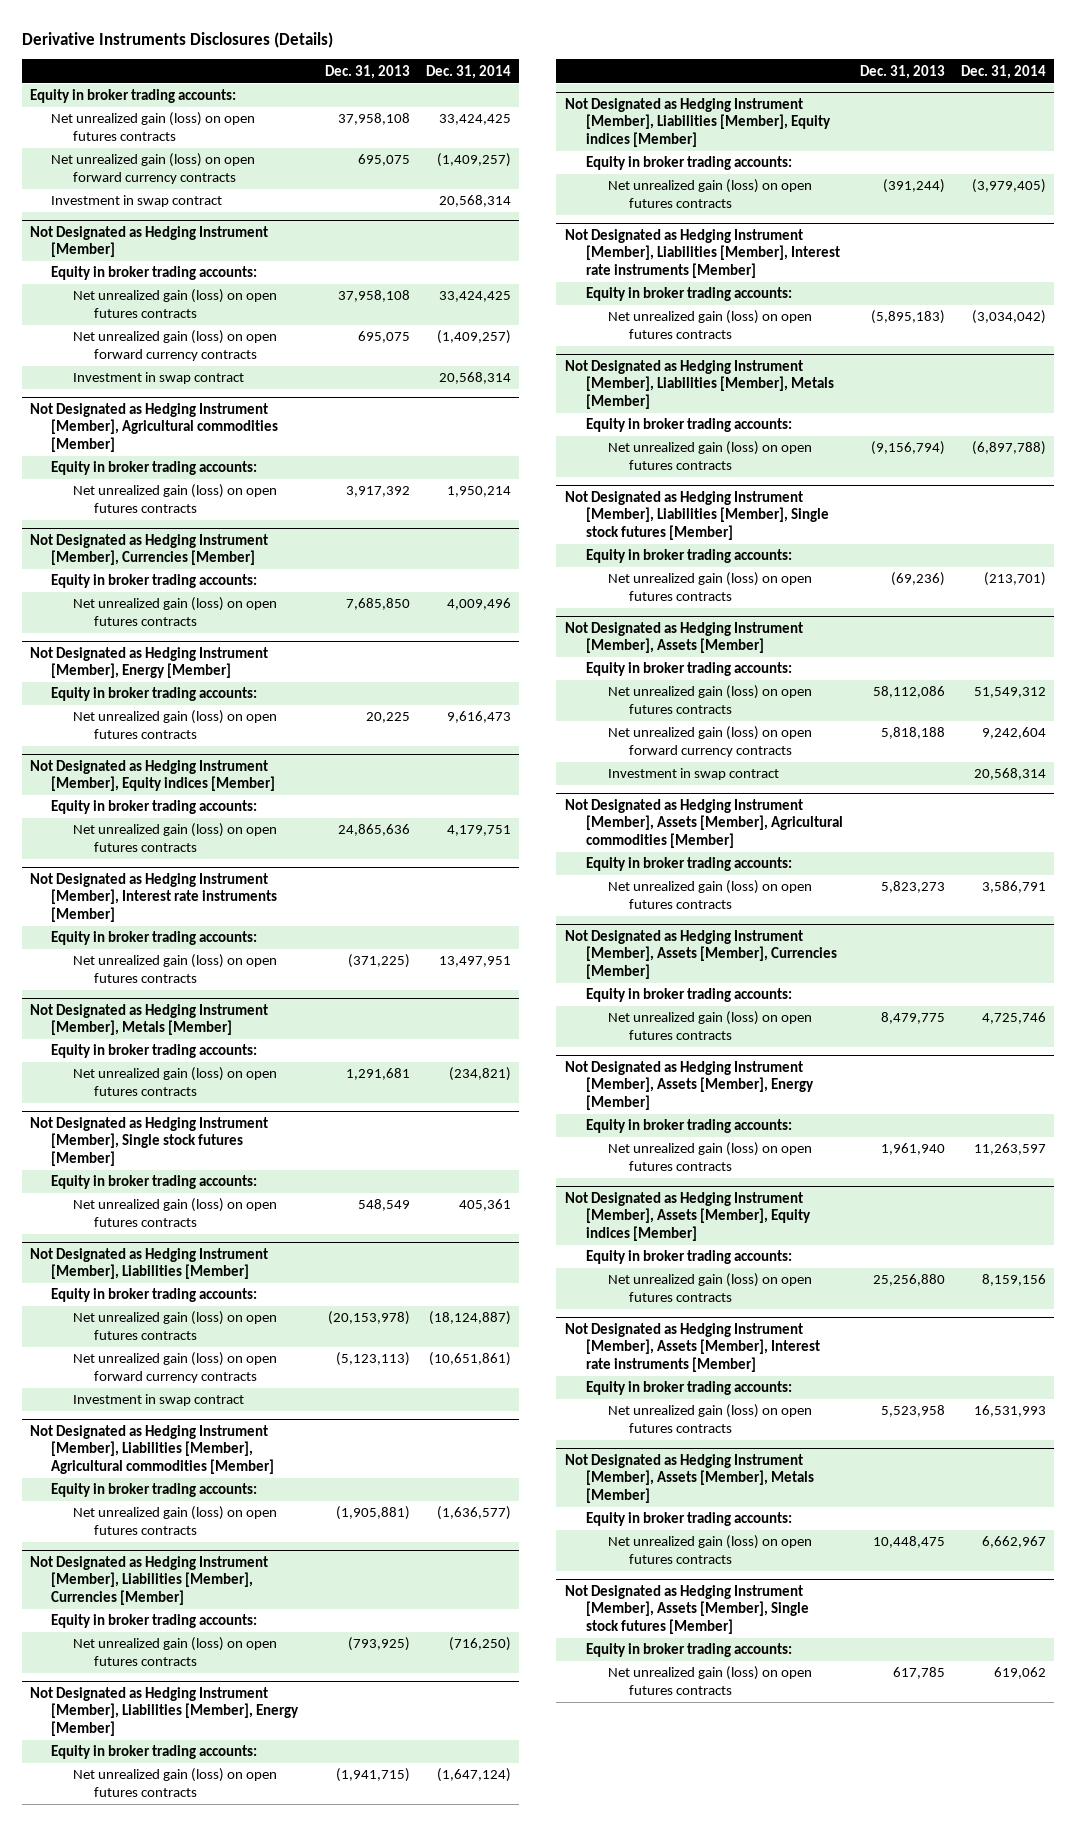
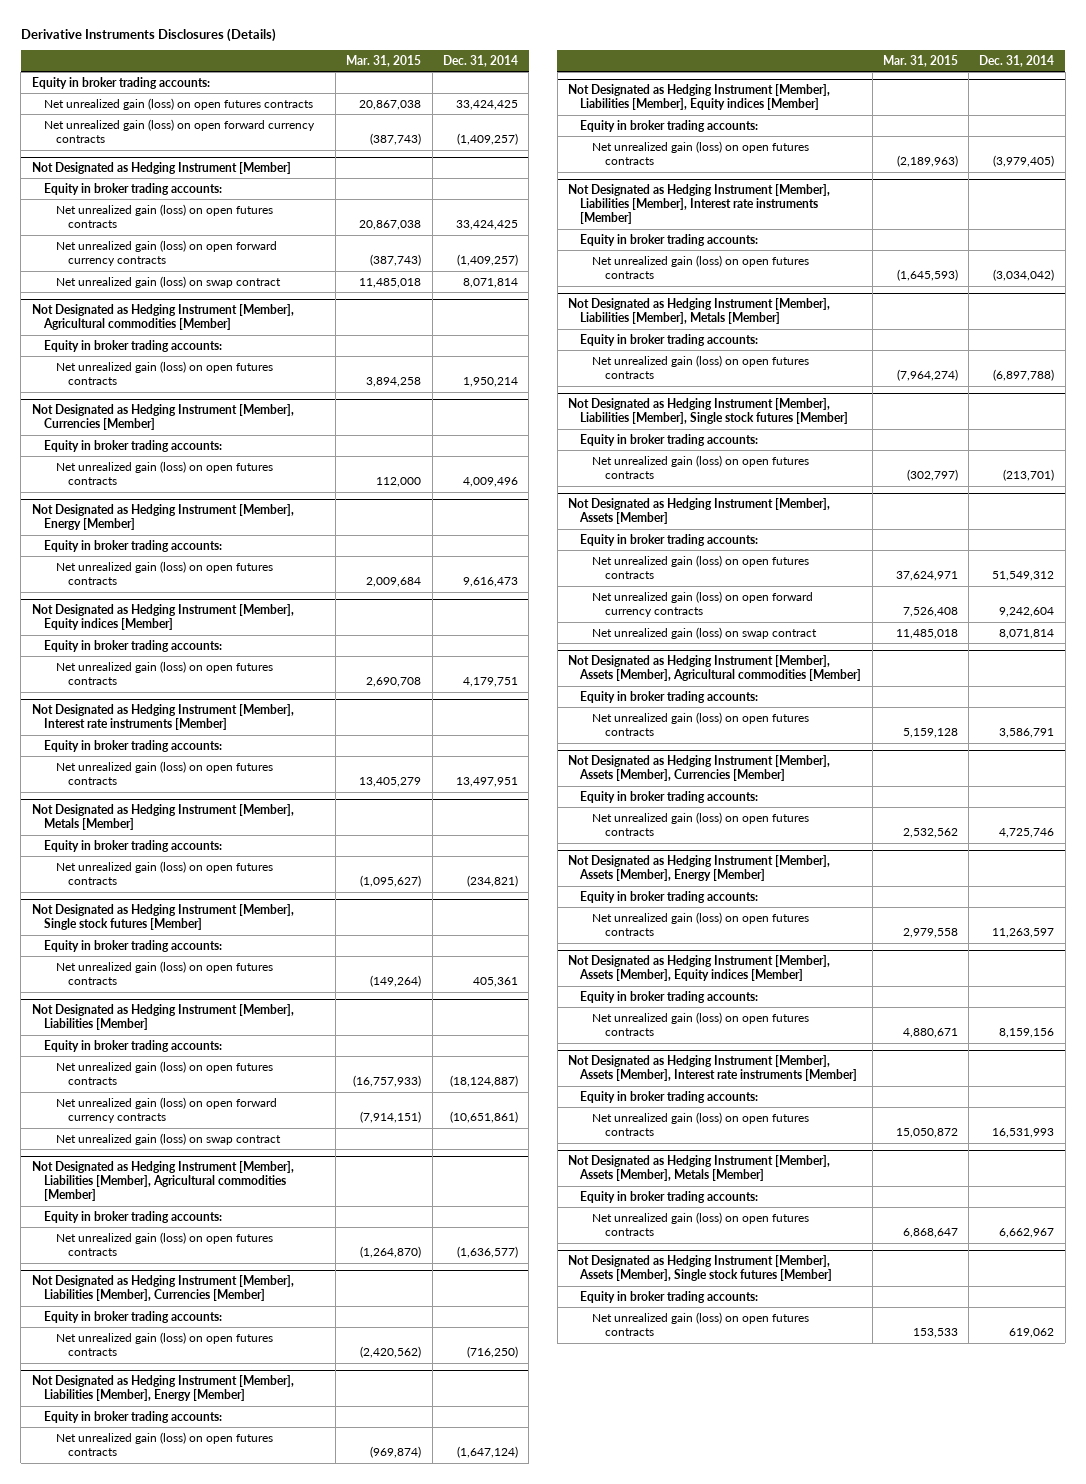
- | Dec. 31, 2013 | Dec. 31, 2014
+ | Mar. 31, 2015 | Dec. 31, 2014
- Investment in swap contract | | 20,568,314
@ Not Designated as Hedging Instrument [Member]
- Investment in swap contract | | 20,568,314
+ Net unrealized gain (loss) on swap contract | 11,485,018 | 8,071,814
@ Not Designated as Hedging Instrument [Member], Liabilities [Member]
- Investment in swap contract
+ Net unrealized gain (loss) on swap contract
@ Not Designated as Hedging Instrument [Member], Assets [Member]
- Investment in swap contract | | 20,568,314
+ Net unrealized gain (loss) on swap contract | 11,485,018 | 8,071,814

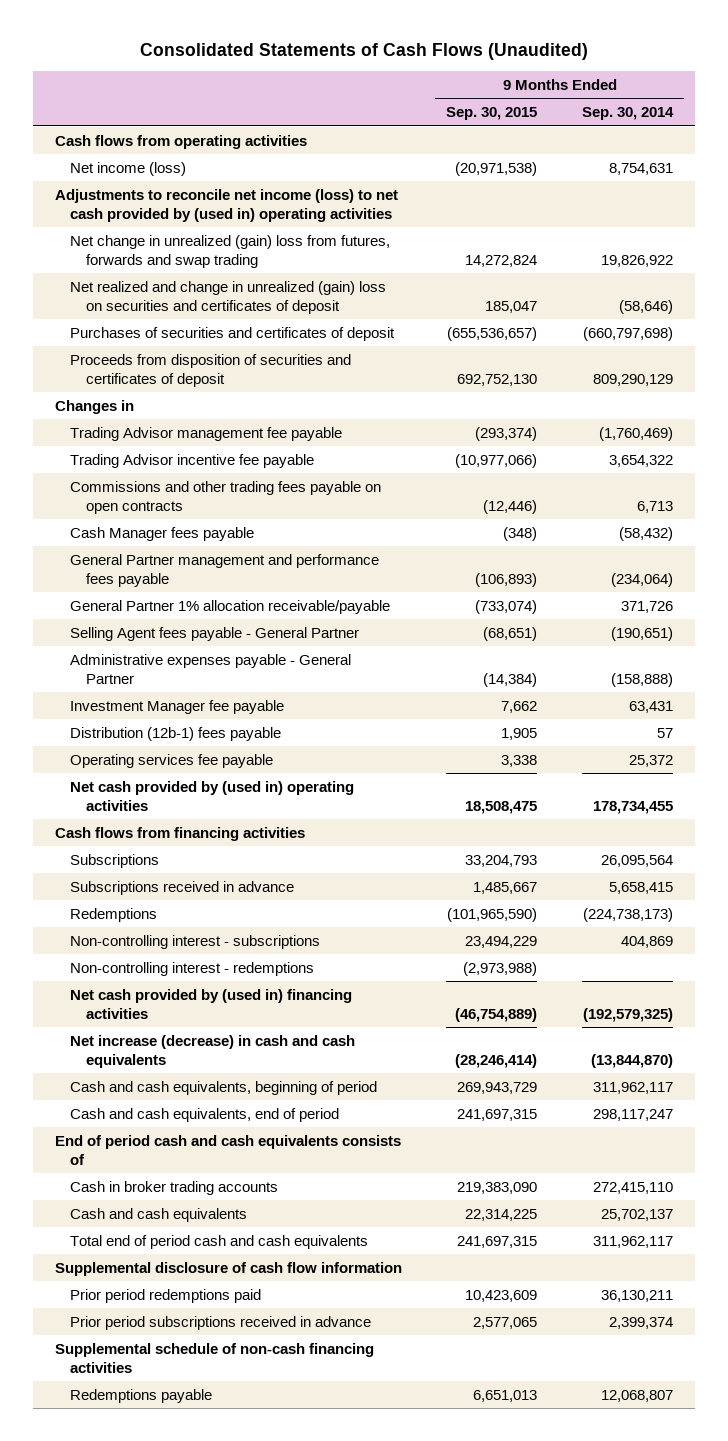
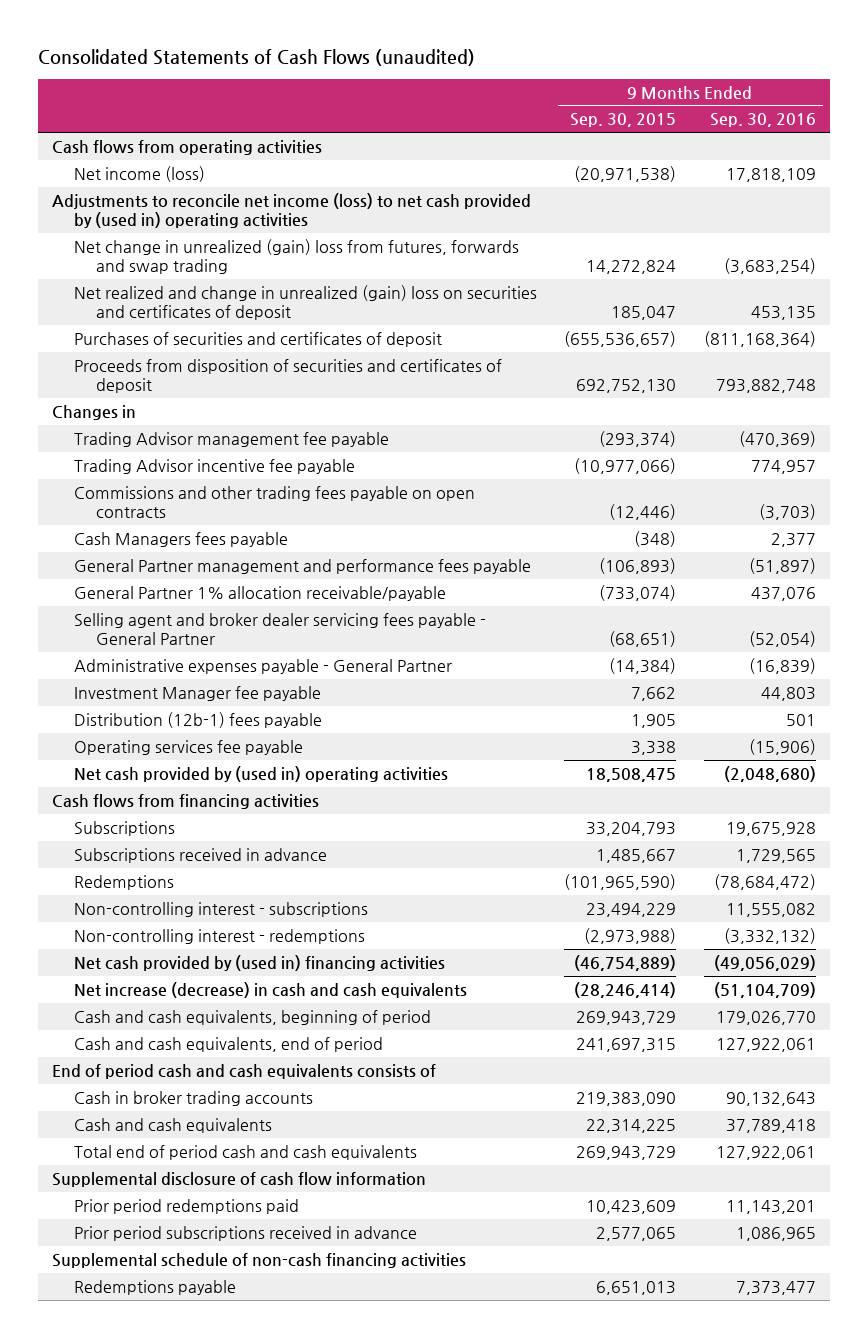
- Consolidated Statements of Cash Flows (Unaudited)
+ Consolidated Statements of Cash Flows (unaudited)
- | 9 Months Ended Sep. 30, 2015 | 9 Months Ended Sep. 30, 2014
+ | 9 Months Ended Sep. 30, 2015 | 9 Months Ended Sep. 30, 2016
- Cash Manager fees payable | (348) | (58,432)
+ Cash Managers fees payable | (348) | 2,377
- Selling Agent fees payable - General Partner | (68,651) | (190,651)
+ Selling agent and broker dealer servicing fees payable - General Partner | (68,651) | (52,054)
- Total end of period cash and cash equivalents | 241,697,315 | 311,962,117
+ Total end of period cash and cash equivalents | 269,943,729 | 127,922,061

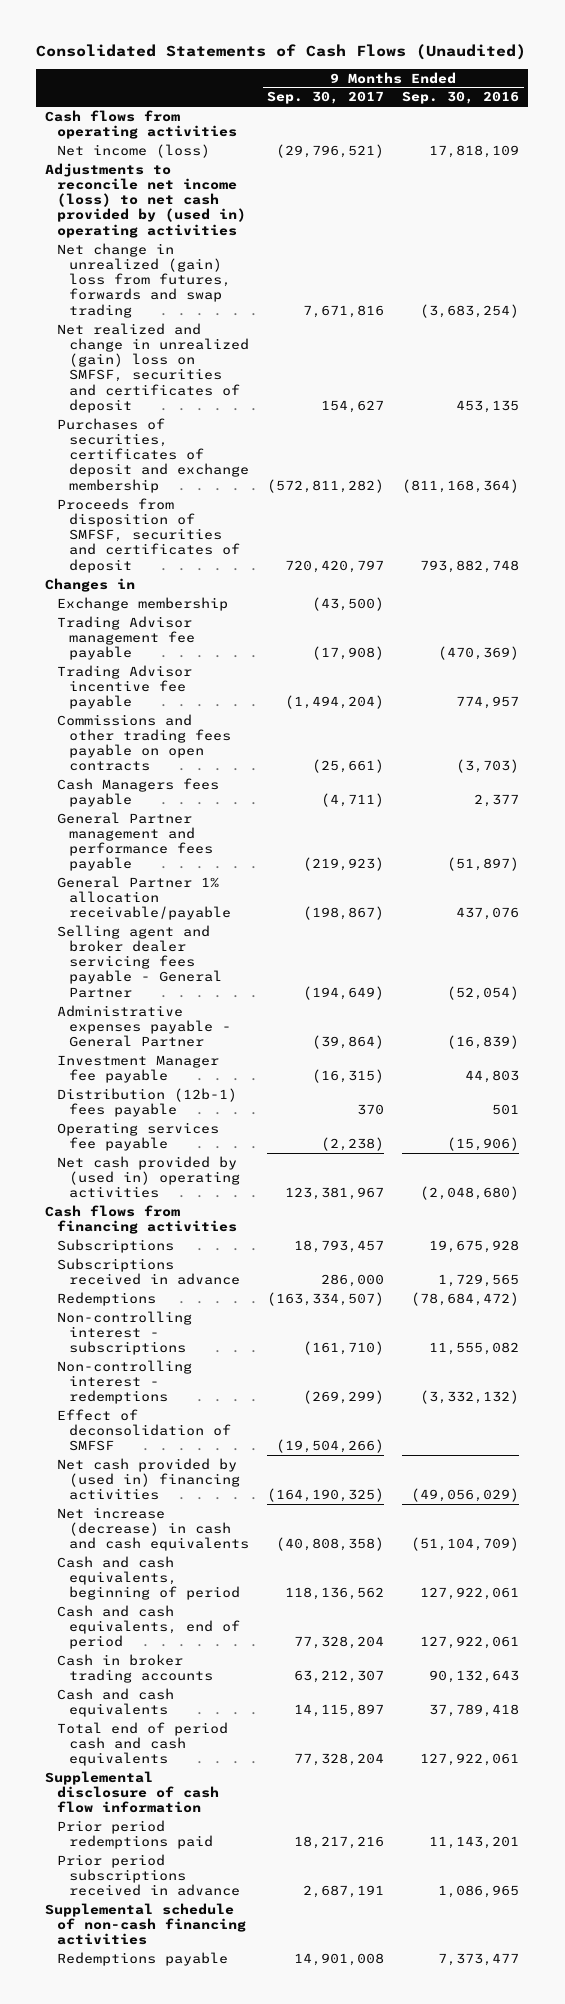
- Consolidated Statements of Cash Flows (unaudited)
+ Consolidated Statements of Cash Flows (Unaudited)
- | 9 Months Ended Sep. 30, 2015 | 9 Months Ended Sep. 30, 2016
+ | 9 Months Ended Sep. 30, 2017 | 9 Months Ended Sep. 30, 2016
- Net realized and change in unrealized (gain) loss on securities and certificates of deposit | 185,047 | 453,135
- Purchases of securities and certificates of deposit | (655,536,657) | (811,168,364)
- Proceeds from disposition of securities and certificates of deposit | 692,752,130 | 793,882,748
+ Net realized and change in unrealized (gain) loss on SMFSF, securities and certificates of deposit | 154,627 | 453,135
+ Purchases of securities, certificates of deposit and exchange membership | (572,811,282) | (811,168,364)
+ Proceeds from disposition of SMFSF, securities and certificates of deposit | 720,420,797 | 793,882,748
+ Exchange membership | (43,500) |
+ Effect of deconsolidation of SMFSF | (19,504,266) |
- Cash and cash equivalents, beginning of period | 269,943,729 | 179,026,770
+ Cash and cash equivalents, beginning of period | 118,136,562 | 127,922,061
- End of period cash and cash equivalents consists of

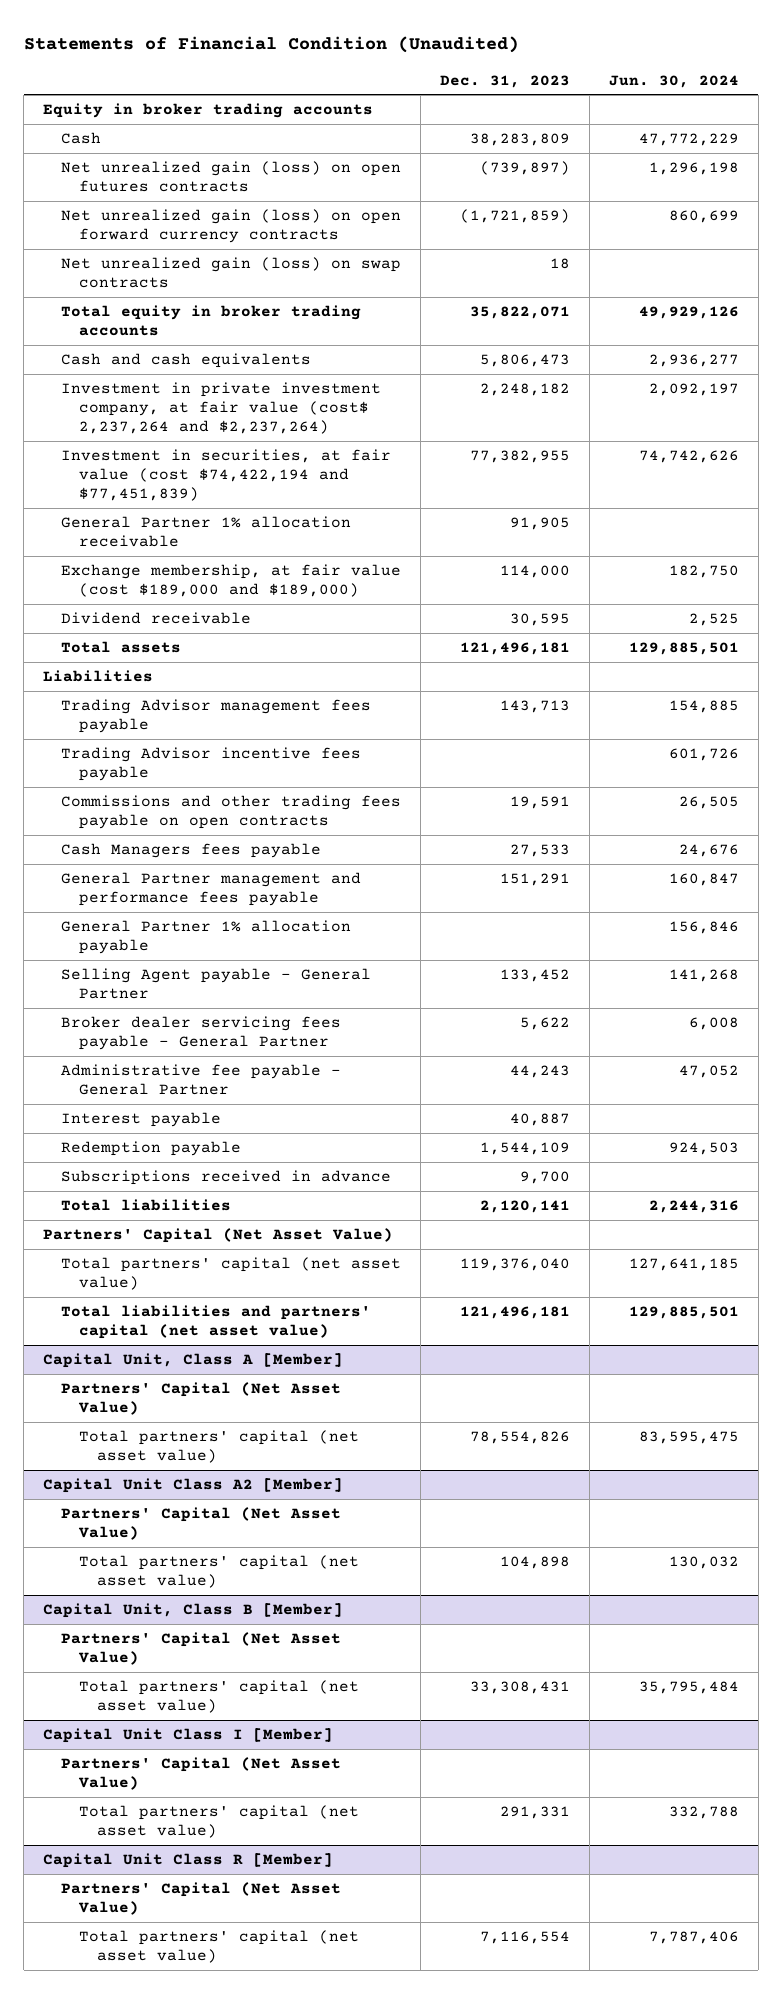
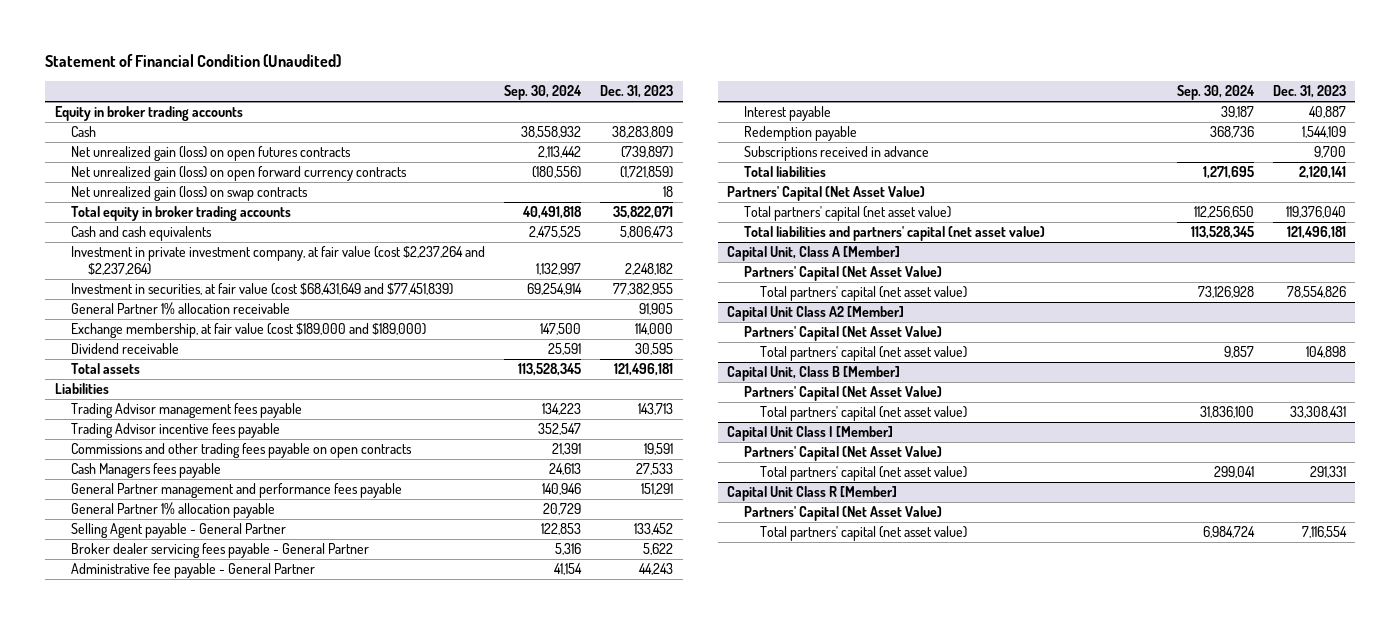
- Statements of Financial Condition (Unaudited)
+ Statement of Financial Condition (Unaudited)
- | Dec. 31, 2023 | Jun. 30, 2024
+ | Sep. 30, 2024 | Dec. 31, 2023
- Investment in private investment company, at fair value (cost$ 2,237,264 and $2,237,264) | 2,248,182 | 2,092,197
- Investment in securities, at fair value (cost $74,422,194 and $77,451,839) | 77,382,955 | 74,742,626
+ Investment in private investment company, at fair value (cost $2,237,264 and $2,237,264) | 1,132,997 | 2,248,182
+ Investment in securities, at fair value (cost $68,431,649 and $77,451,839) | 69,254,914 | 77,382,955

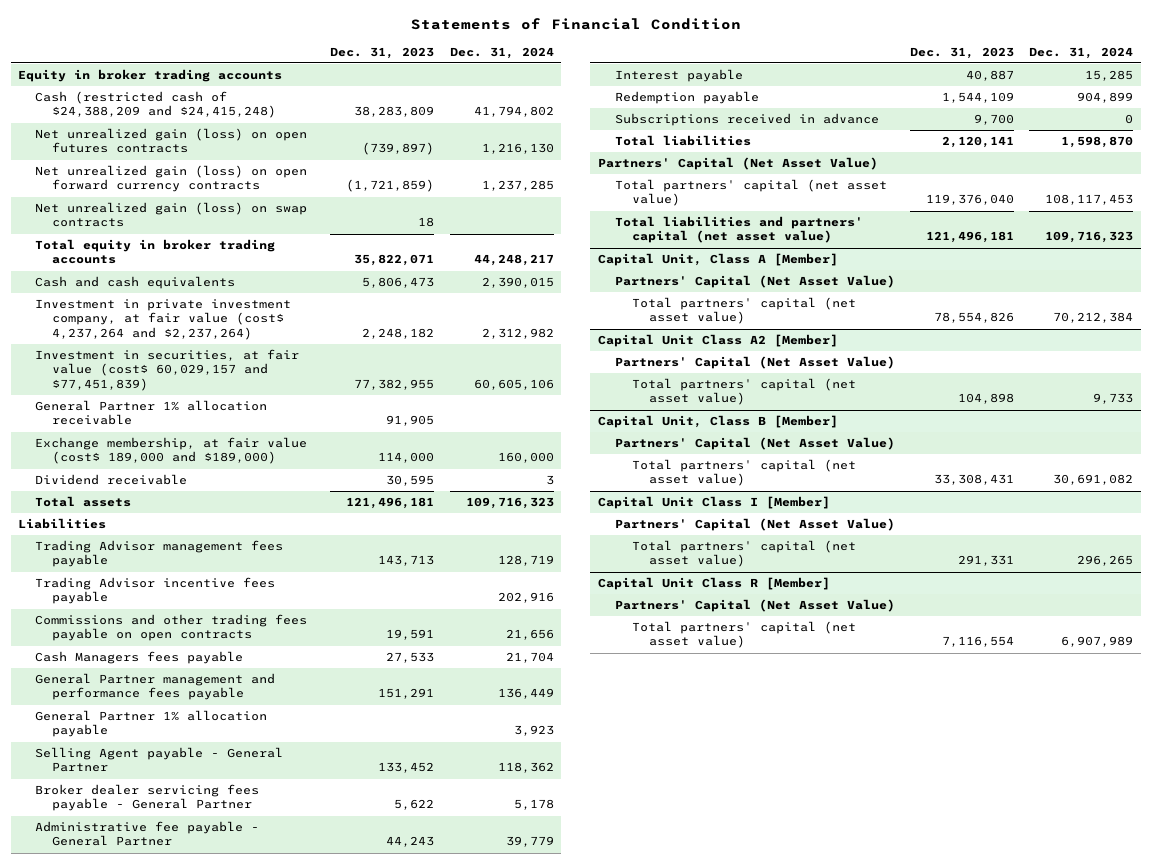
- Statement of Financial Condition (Unaudited)
+ Statements of Financial Condition
- | Sep. 30, 2024 | Dec. 31, 2023
+ | Dec. 31, 2023 | Dec. 31, 2024
- Cash | 38,558,932 | 38,283,809
+ Cash (restricted cash of $24,388,209 and $24,415,248) | 38,283,809 | 41,794,802
- Investment in private investment company, at fair value (cost $2,237,264 and $2,237,264) | 1,132,997 | 2,248,182
- Investment in securities, at fair value (cost $68,431,649 and $77,451,839) | 69,254,914 | 77,382,955
+ Investment in private investment company, at fair value (cost$ 4,237,264 and $2,237,264) | 2,248,182 | 2,312,982
+ Investment in securities, at fair value (cost$ 60,029,157 and $77,451,839) | 77,382,955 | 60,605,106
- Exchange membership, at fair value (cost $189,000 and $189,000) | 147,500 | 114,000
+ Exchange membership, at fair value (cost$ 189,000 and $189,000) | 114,000 | 160,000

